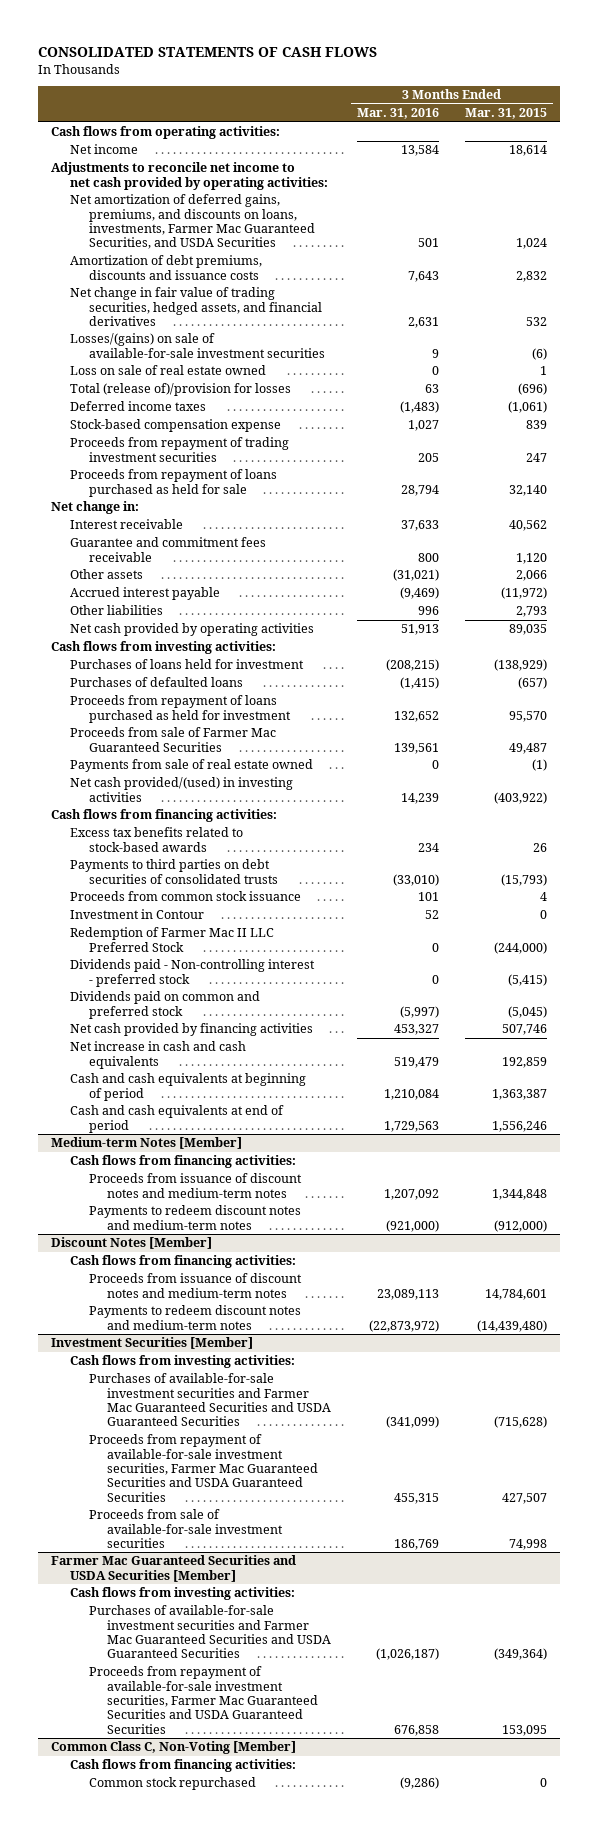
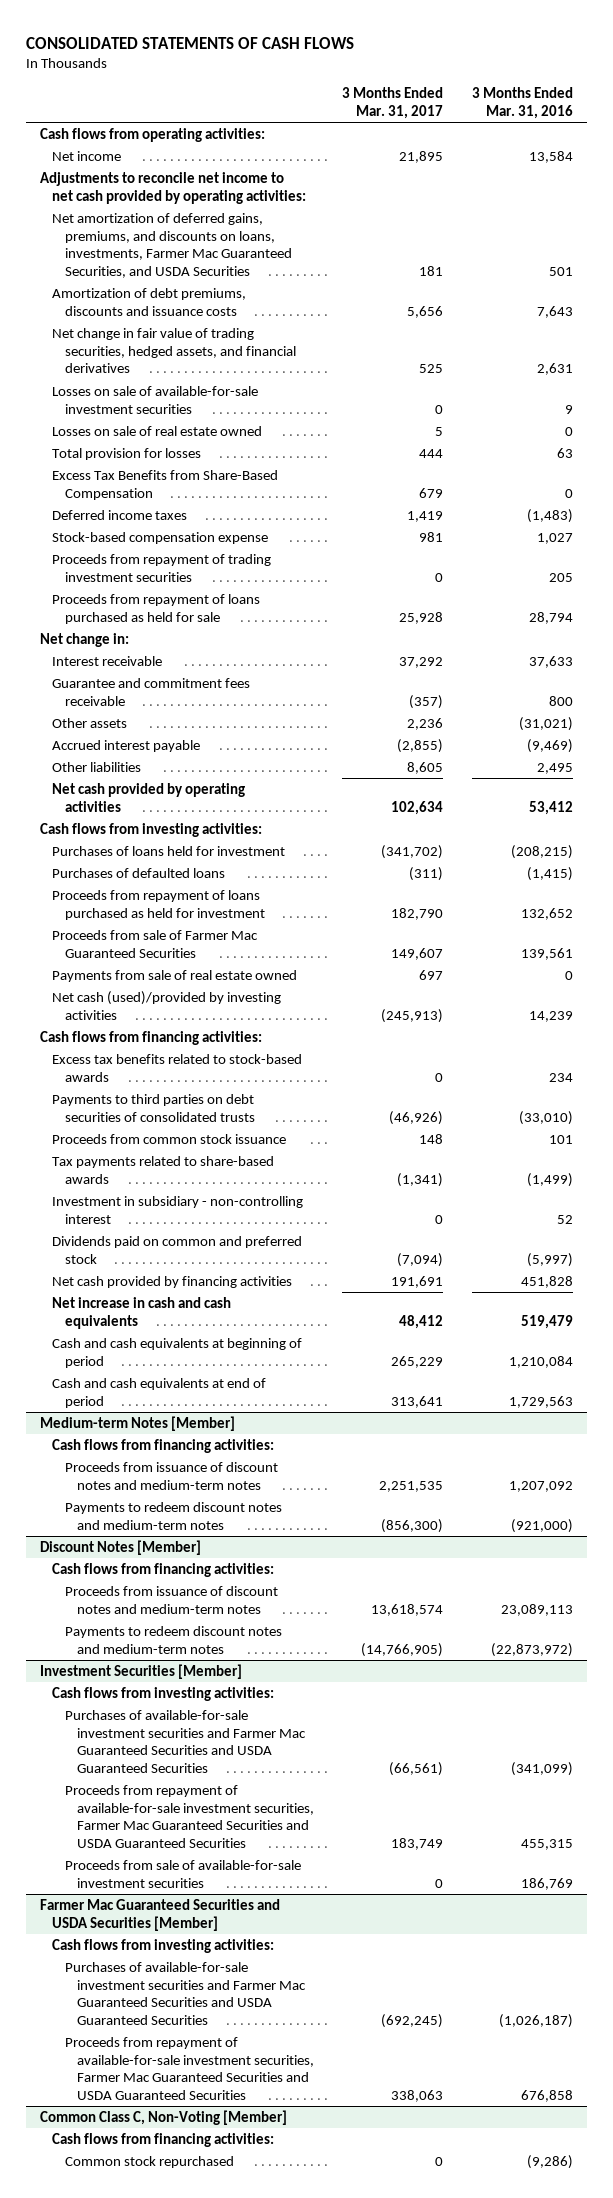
- | 3 Months Ended Mar. 31, 2016 | 3 Months Ended Mar. 31, 2015
+ | 3 Months Ended Mar. 31, 2017 | 3 Months Ended Mar. 31, 2016
- Losses/(gains) on sale of available-for-sale investment securities | 9 | (6)
- Loss on sale of real estate owned | 0 | 1
- Total (release of)/provision for losses | 63 | (696)
+ Losses on sale of available-for-sale investment securities | 0 | 9
+ Losses on sale of real estate owned | 5 | 0
+ Total provision for losses | 444 | 63
+ Excess Tax Benefits from Share-Based Compensation | 679 | 0
- Other liabilities | 996 | 2,793
- Net cash provided by operating activities | 51,913 | 89,035
+ Other liabilities | 8,605 | 2,495
+ Net cash provided by operating activities | 102,634 | 53,412
- Net cash provided/(used) in investing activities | 14,239 | (403,922)
+ Net cash (used)/provided by investing activities | (245,913) | 14,239
- Investment in Contour | 52 | 0
- Redemption of Farmer Mac II LLC Preferred Stock | 0 | (244,000)
- Dividends paid - Non-controlling interest - preferred stock | 0 | (5,415)
+ Tax payments related to share-based awards | (1,341) | (1,499)
+ Investment in subsidiary - non-controlling interest | 0 | 52
- Net cash provided by financing activities | 453,327 | 507,746
+ Net cash provided by financing activities | 191,691 | 451,828

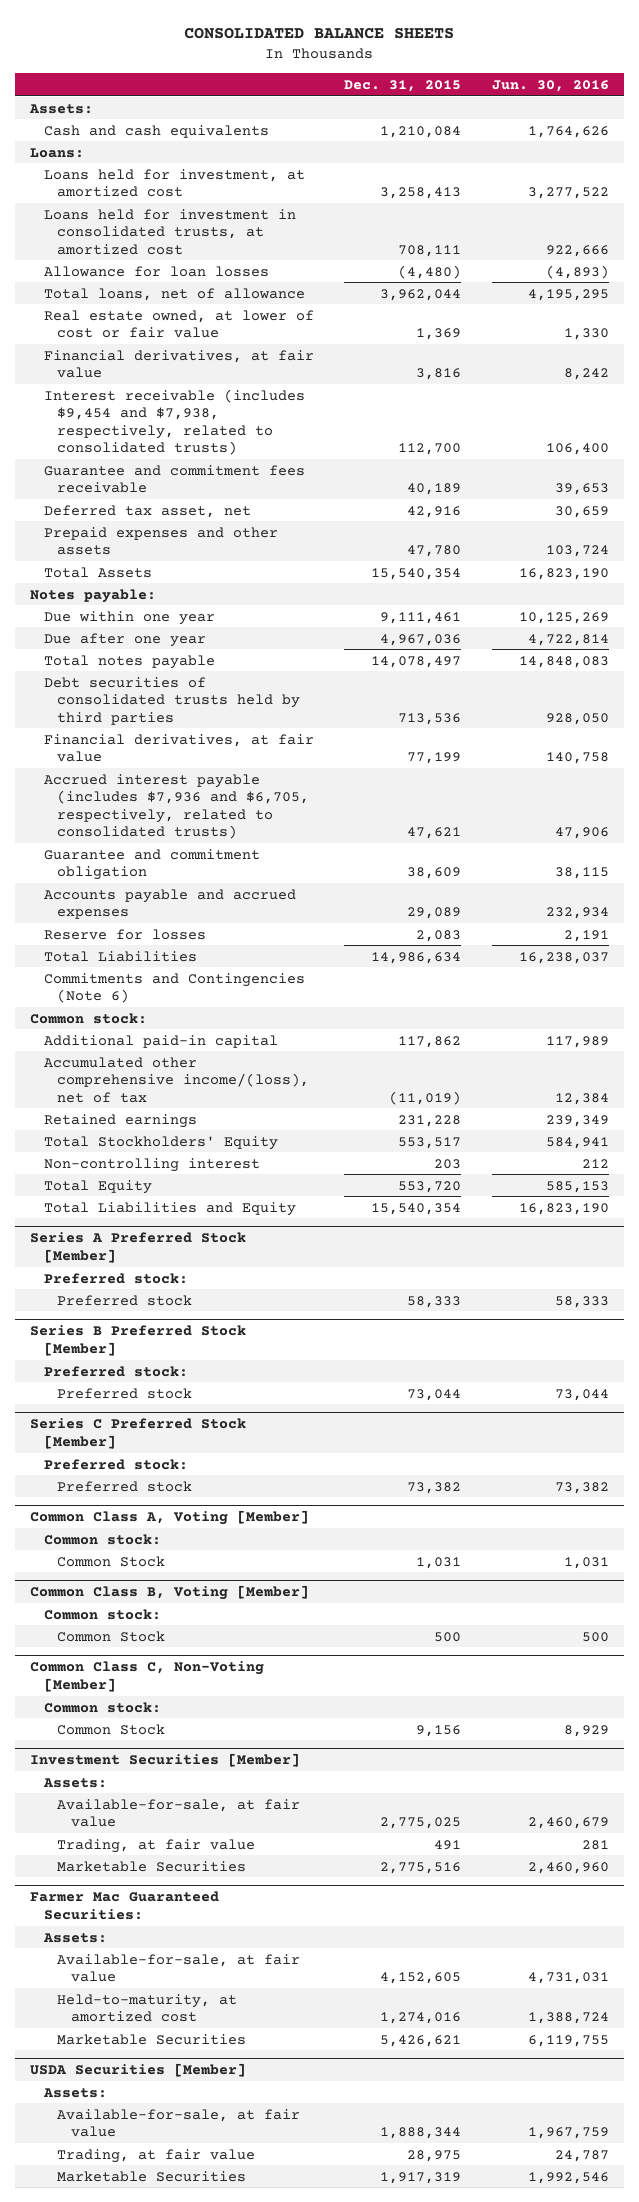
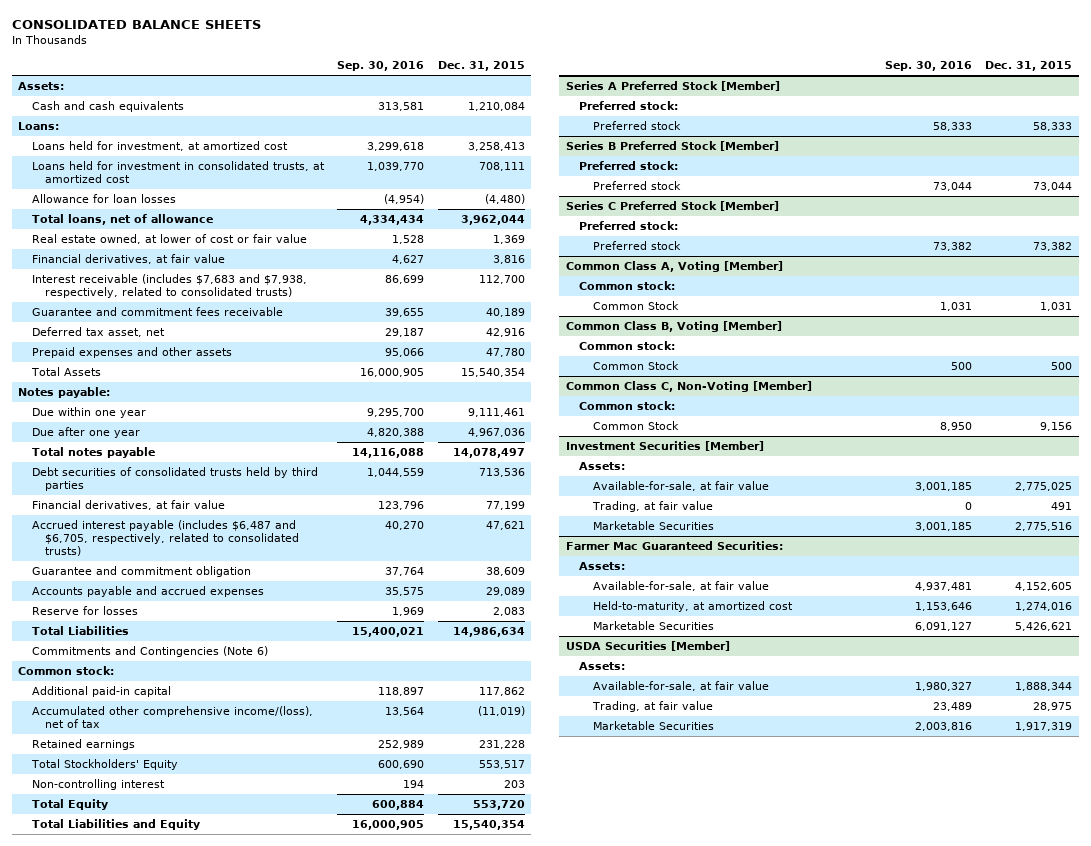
- | Dec. 31, 2015 | Jun. 30, 2016
+ | Sep. 30, 2016 | Dec. 31, 2015
- Interest receivable (includes $9,454 and $7,938, respectively, related to consolidated trusts) | 112,700 | 106,400
+ Interest receivable (includes $7,683 and $7,938, respectively, related to consolidated trusts) | 86,699 | 112,700
- Accrued interest payable (includes $7,936 and $6,705, respectively, related to consolidated trusts) | 47,621 | 47,906
+ Accrued interest payable (includes $6,487 and $6,705, respectively, related to consolidated trusts) | 40,270 | 47,621

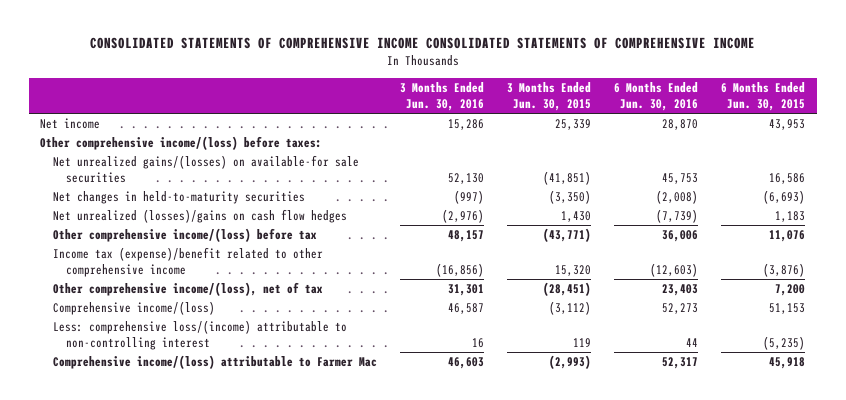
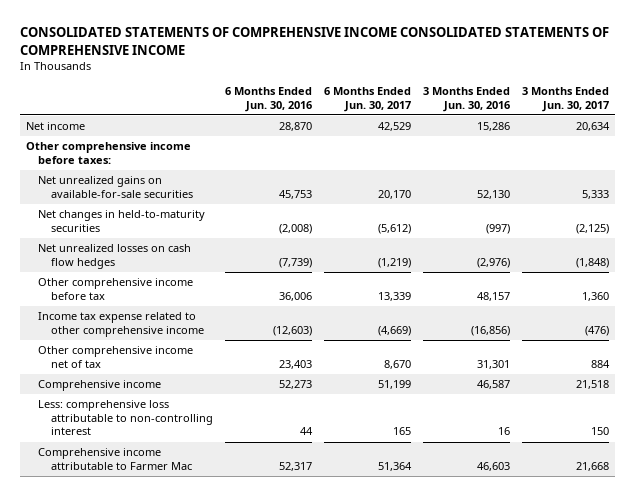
- | 3 Months Ended Jun. 30, 2016 | 3 Months Ended Jun. 30, 2015 | 6 Months Ended Jun. 30, 2016 | 6 Months Ended Jun. 30, 2015
+ | 6 Months Ended Jun. 30, 2016 | 6 Months Ended Jun. 30, 2017 | 3 Months Ended Jun. 30, 2016 | 3 Months Ended Jun. 30, 2017
- Other comprehensive income/(loss) before taxes:
- Net unrealized gains/(losses) on available-for sale securities | 52,130 | (41,851) | 45,753 | 16,586
+ Other comprehensive income before taxes:
+ Net unrealized gains on available-for-sale securities | 45,753 | 20,170 | 52,130 | 5,333
- Net unrealized (losses)/gains on cash flow hedges | (2,976) | 1,430 | (7,739) | 1,183
- Other comprehensive income/(loss) before tax | 48,157 | (43,771) | 36,006 | 11,076
- Income tax (expense)/benefit related to other comprehensive income | (16,856) | 15,320 | (12,603) | (3,876)
- Other comprehensive income/(loss), net of tax | 31,301 | (28,451) | 23,403 | 7,200
- Comprehensive income/(loss) | 46,587 | (3,112) | 52,273 | 51,153
- Less: comprehensive loss/(income) attributable to non-controlling interest | 16 | 119 | 44 | (5,235)
- Comprehensive income/(loss) attributable to Farmer Mac | 46,603 | (2,993) | 52,317 | 45,918
+ Net unrealized losses on cash flow hedges | (7,739) | (1,219) | (2,976) | (1,848)
+ Other comprehensive income before tax | 36,006 | 13,339 | 48,157 | 1,360
+ Income tax expense related to other comprehensive income | (12,603) | (4,669) | (16,856) | (476)
+ Other comprehensive income net of tax | 23,403 | 8,670 | 31,301 | 884
+ Comprehensive income | 52,273 | 51,199 | 46,587 | 21,518
+ Less: comprehensive loss attributable to non-controlling interest | 44 | 165 | 16 | 150
+ Comprehensive income attributable to Farmer Mac | 52,317 | 51,364 | 46,603 | 21,668

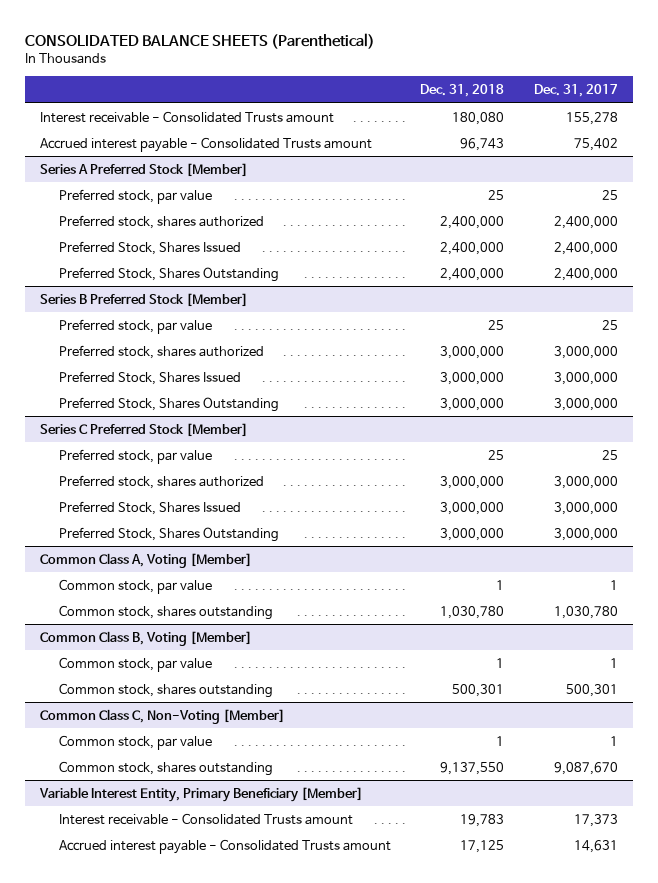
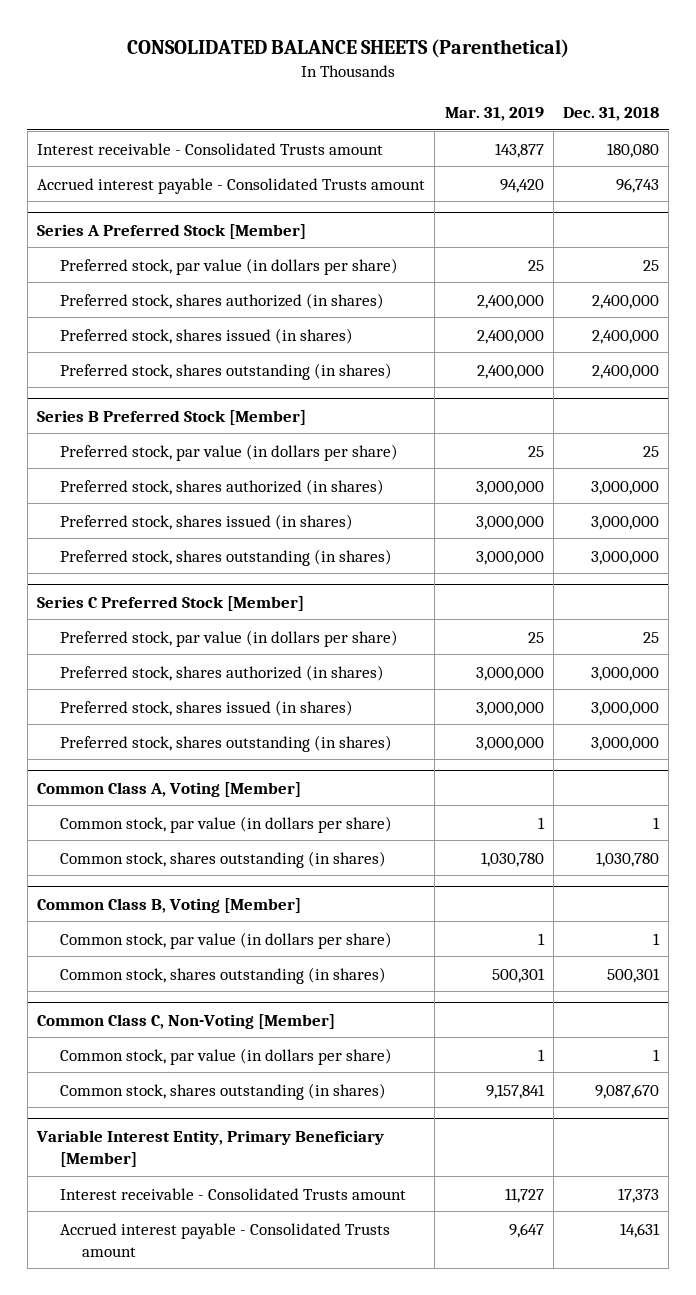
- | Dec. 31, 2018 | Dec. 31, 2017
+ | Mar. 31, 2019 | Dec. 31, 2018
@ Series A Preferred Stock [Member]
- Preferred stock, par value | 25 | 25
- Preferred stock, shares authorized | 2,400,000 | 2,400,000
- Preferred Stock, Shares Issued | 2,400,000 | 2,400,000
- Preferred Stock, Shares Outstanding | 2,400,000 | 2,400,000
+ Preferred stock, par value (in dollars per share) | 25 | 25
+ Preferred stock, shares authorized (in shares) | 2,400,000 | 2,400,000
+ Preferred stock, shares issued (in shares) | 2,400,000 | 2,400,000
+ Preferred stock, shares outstanding (in shares) | 2,400,000 | 2,400,000
@ Series B Preferred Stock [Member]
- Preferred stock, par value | 25 | 25
- Preferred stock, shares authorized | 3,000,000 | 3,000,000
- Preferred Stock, Shares Issued | 3,000,000 | 3,000,000
- Preferred Stock, Shares Outstanding | 3,000,000 | 3,000,000
+ Preferred stock, par value (in dollars per share) | 25 | 25
+ Preferred stock, shares authorized (in shares) | 3,000,000 | 3,000,000
+ Preferred stock, shares issued (in shares) | 3,000,000 | 3,000,000
+ Preferred stock, shares outstanding (in shares) | 3,000,000 | 3,000,000
@ Series C Preferred Stock [Member]
- Preferred stock, par value | 25 | 25
- Preferred stock, shares authorized | 3,000,000 | 3,000,000
- Preferred Stock, Shares Issued | 3,000,000 | 3,000,000
- Preferred Stock, Shares Outstanding | 3,000,000 | 3,000,000
+ Preferred stock, par value (in dollars per share) | 25 | 25
+ Preferred stock, shares authorized (in shares) | 3,000,000 | 3,000,000
+ Preferred stock, shares issued (in shares) | 3,000,000 | 3,000,000
+ Preferred stock, shares outstanding (in shares) | 3,000,000 | 3,000,000
@ Common Class A, Voting [Member]
- Common stock, par value | 1 | 1
- Common stock, shares outstanding | 1,030,780 | 1,030,780
+ Common stock, par value (in dollars per share) | 1 | 1
+ Common stock, shares outstanding (in shares) | 1,030,780 | 1,030,780
@ Common Class B, Voting [Member]
- Common stock, par value | 1 | 1
- Common stock, shares outstanding | 500,301 | 500,301
+ Common stock, par value (in dollars per share) | 1 | 1
+ Common stock, shares outstanding (in shares) | 500,301 | 500,301
@ Common Class C, Non-Voting [Member]
- Common stock, par value | 1 | 1
- Common stock, shares outstanding | 9,137,550 | 9,087,670
+ Common stock, par value (in dollars per share) | 1 | 1
+ Common stock, shares outstanding (in shares) | 9,157,841 | 9,087,670
@ Variable Interest Entity, Primary Beneficiary [Member]
- Interest receivable - Consolidated Trusts amount | 19,783 | 17,373
- Accrued interest payable - Consolidated Trusts amount | 17,125 | 14,631
+ Interest receivable - Consolidated Trusts amount | 11,727 | 17,373
+ Accrued interest payable - Consolidated Trusts amount | 9,647 | 14,631

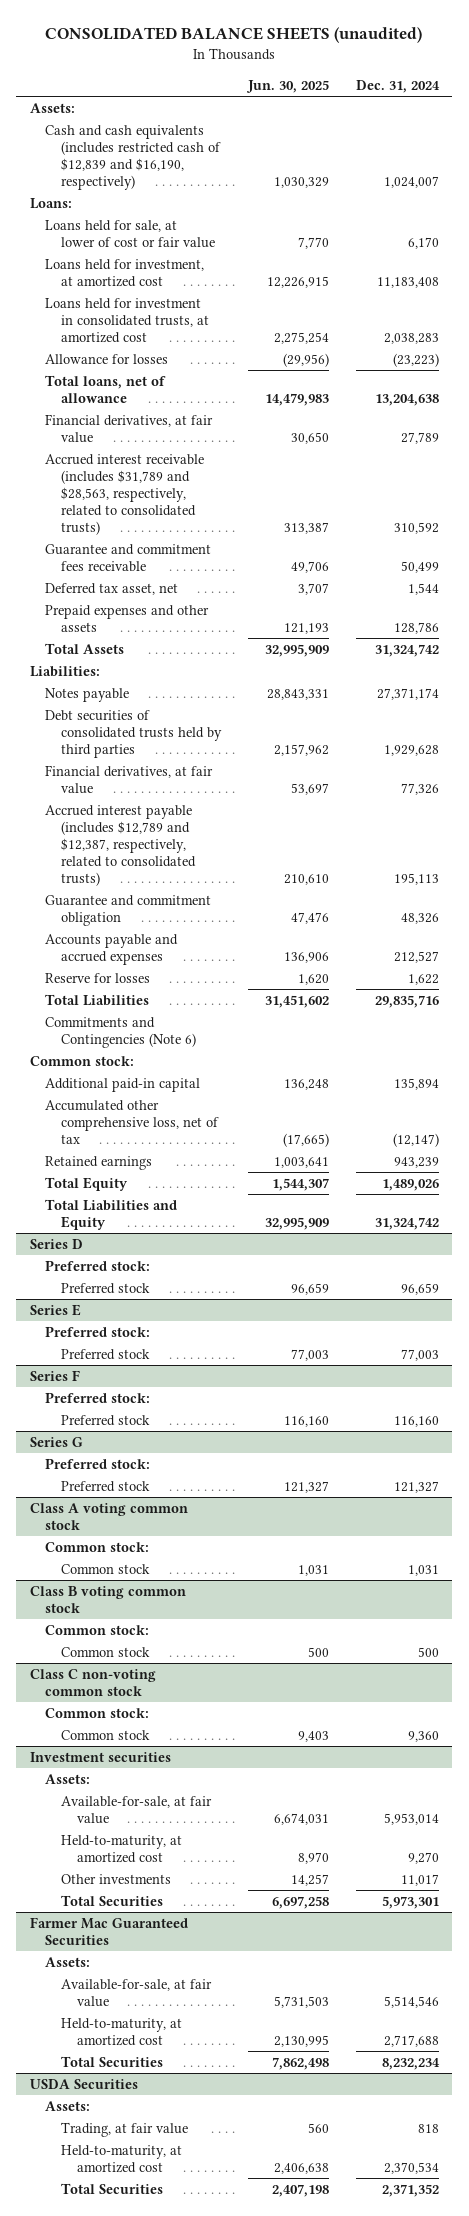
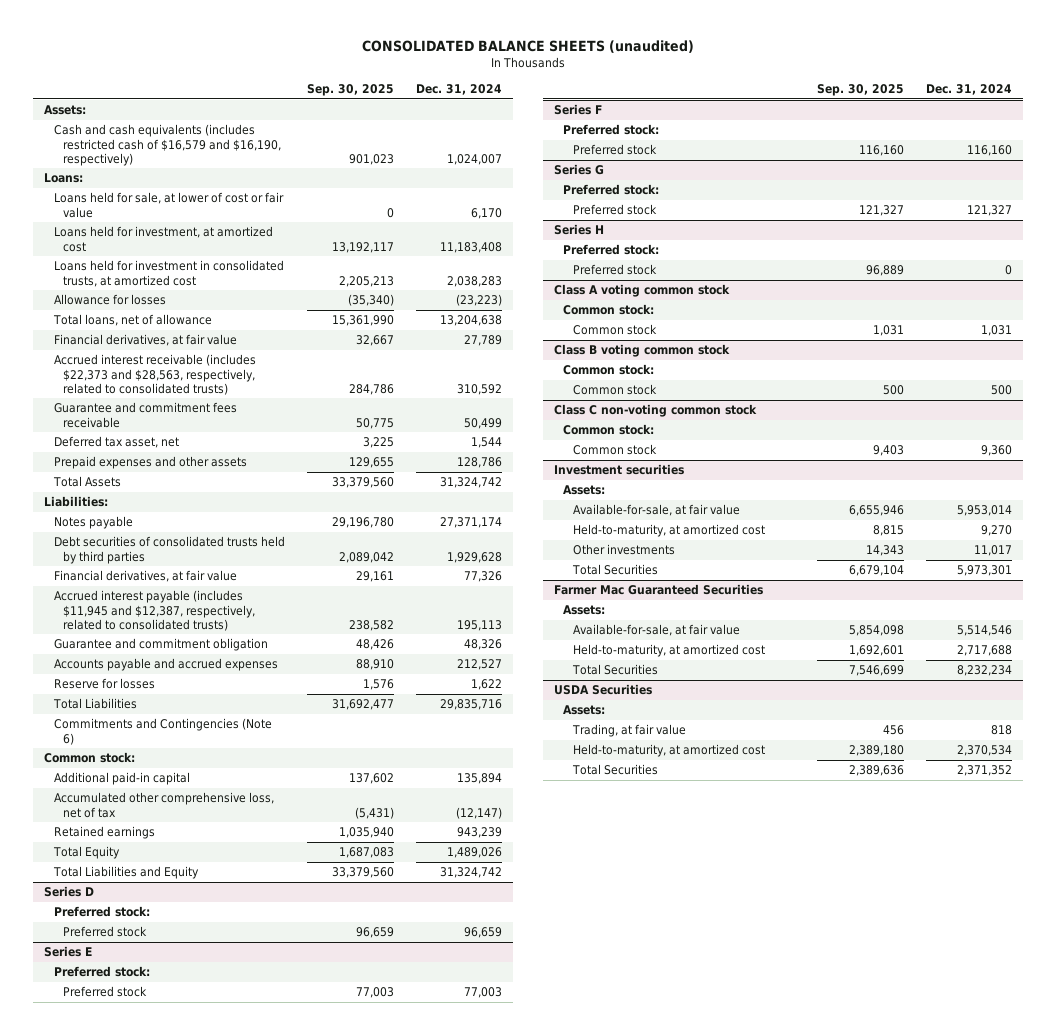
- | Jun. 30, 2025 | Dec. 31, 2024
+ | Sep. 30, 2025 | Dec. 31, 2024
- Cash and cash equivalents (includes restricted cash of $12,839 and $16,190, respectively) | 1,030,329 | 1,024,007
+ Cash and cash equivalents (includes restricted cash of $16,579 and $16,190, respectively) | 901,023 | 1,024,007
- Accrued interest receivable (includes $31,789 and $28,563, respectively, related to consolidated trusts) | 313,387 | 310,592
+ Accrued interest receivable (includes $22,373 and $28,563, respectively, related to consolidated trusts) | 284,786 | 310,592
- Accrued interest payable (includes $12,789 and $12,387, respectively, related to consolidated trusts) | 210,610 | 195,113
+ Accrued interest payable (includes $11,945 and $12,387, respectively, related to consolidated trusts) | 238,582 | 195,113
+ Series H
+ Preferred stock:
+ Preferred stock | 96,889 | 0

